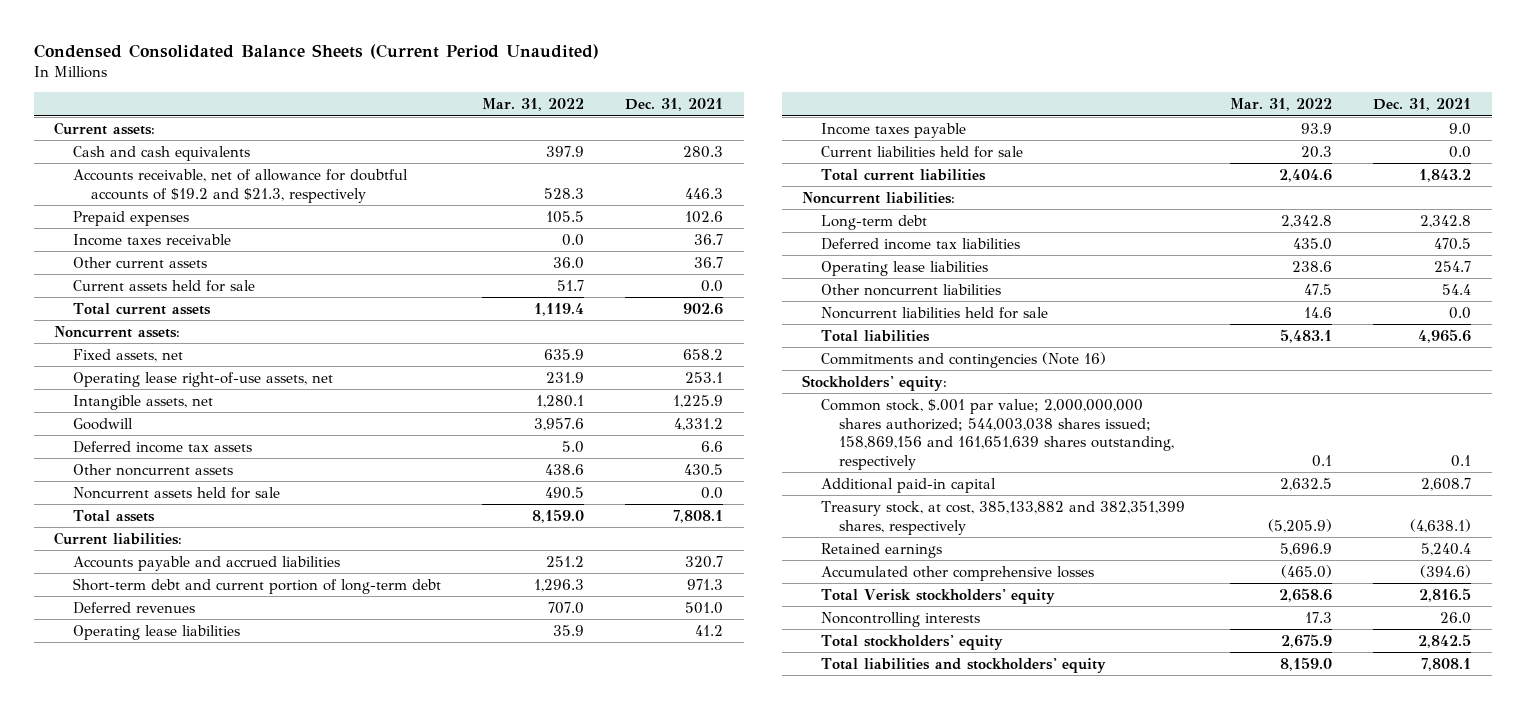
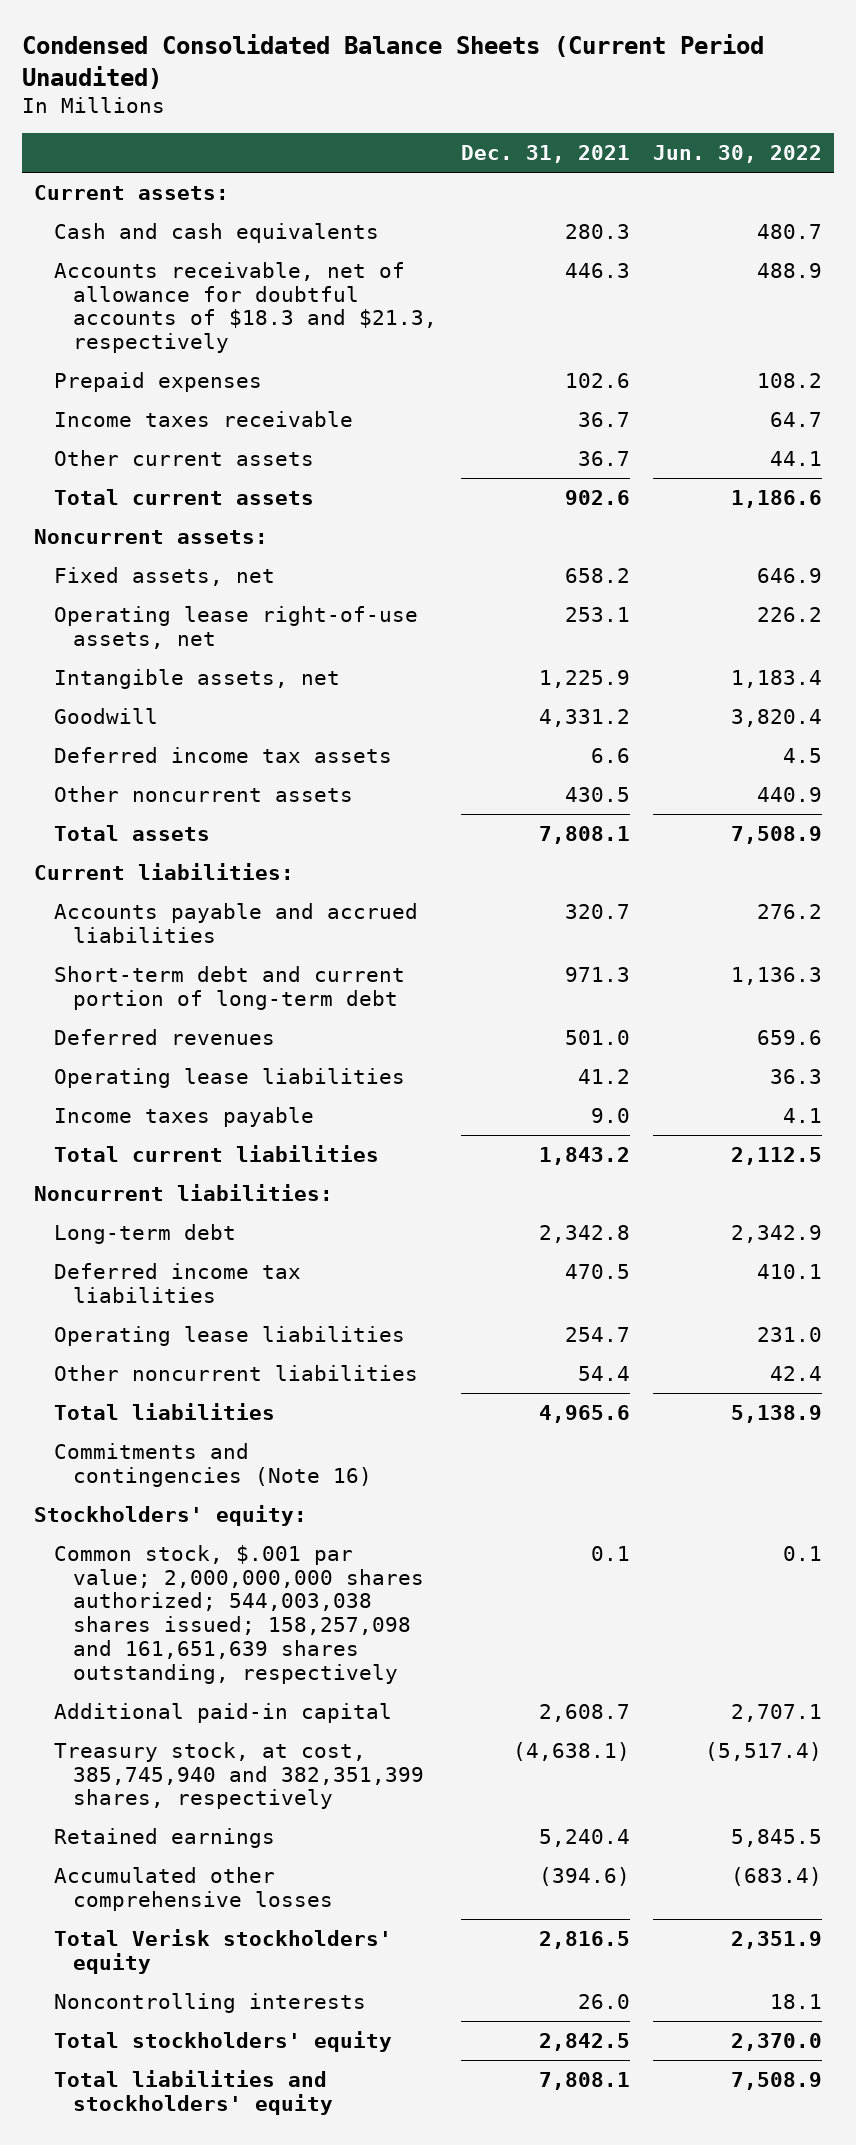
- | Mar. 31, 2022 | Dec. 31, 2021
+ | Dec. 31, 2021 | Jun. 30, 2022
- Accounts receivable, net of allowance for doubtful accounts of $19.2 and $21.3, respectively | 528.3 | 446.3
+ Accounts receivable, net of allowance for doubtful accounts of $18.3 and $21.3, respectively | 446.3 | 488.9
- Current assets held for sale | 51.7 | 0.0
- Noncurrent assets held for sale | 490.5 | 0.0
- Current liabilities held for sale | 20.3 | 0.0
- Noncurrent liabilities held for sale | 14.6 | 0.0
- Common stock, $.001 par value; 2,000,000,000 shares authorized; 544,003,038 shares issued; 158,869,156 and 161,651,639 shares outstanding, respectively | 0.1 | 0.1
+ Common stock, $.001 par value; 2,000,000,000 shares authorized; 544,003,038 shares issued; 158,257,098 and 161,651,639 shares outstanding, respectively | 0.1 | 0.1
- Treasury stock, at cost, 385,133,882 and 382,351,399 shares, respectively | (5,205.9) | (4,638.1)
+ Treasury stock, at cost, 385,745,940 and 382,351,399 shares, respectively | (4,638.1) | (5,517.4)

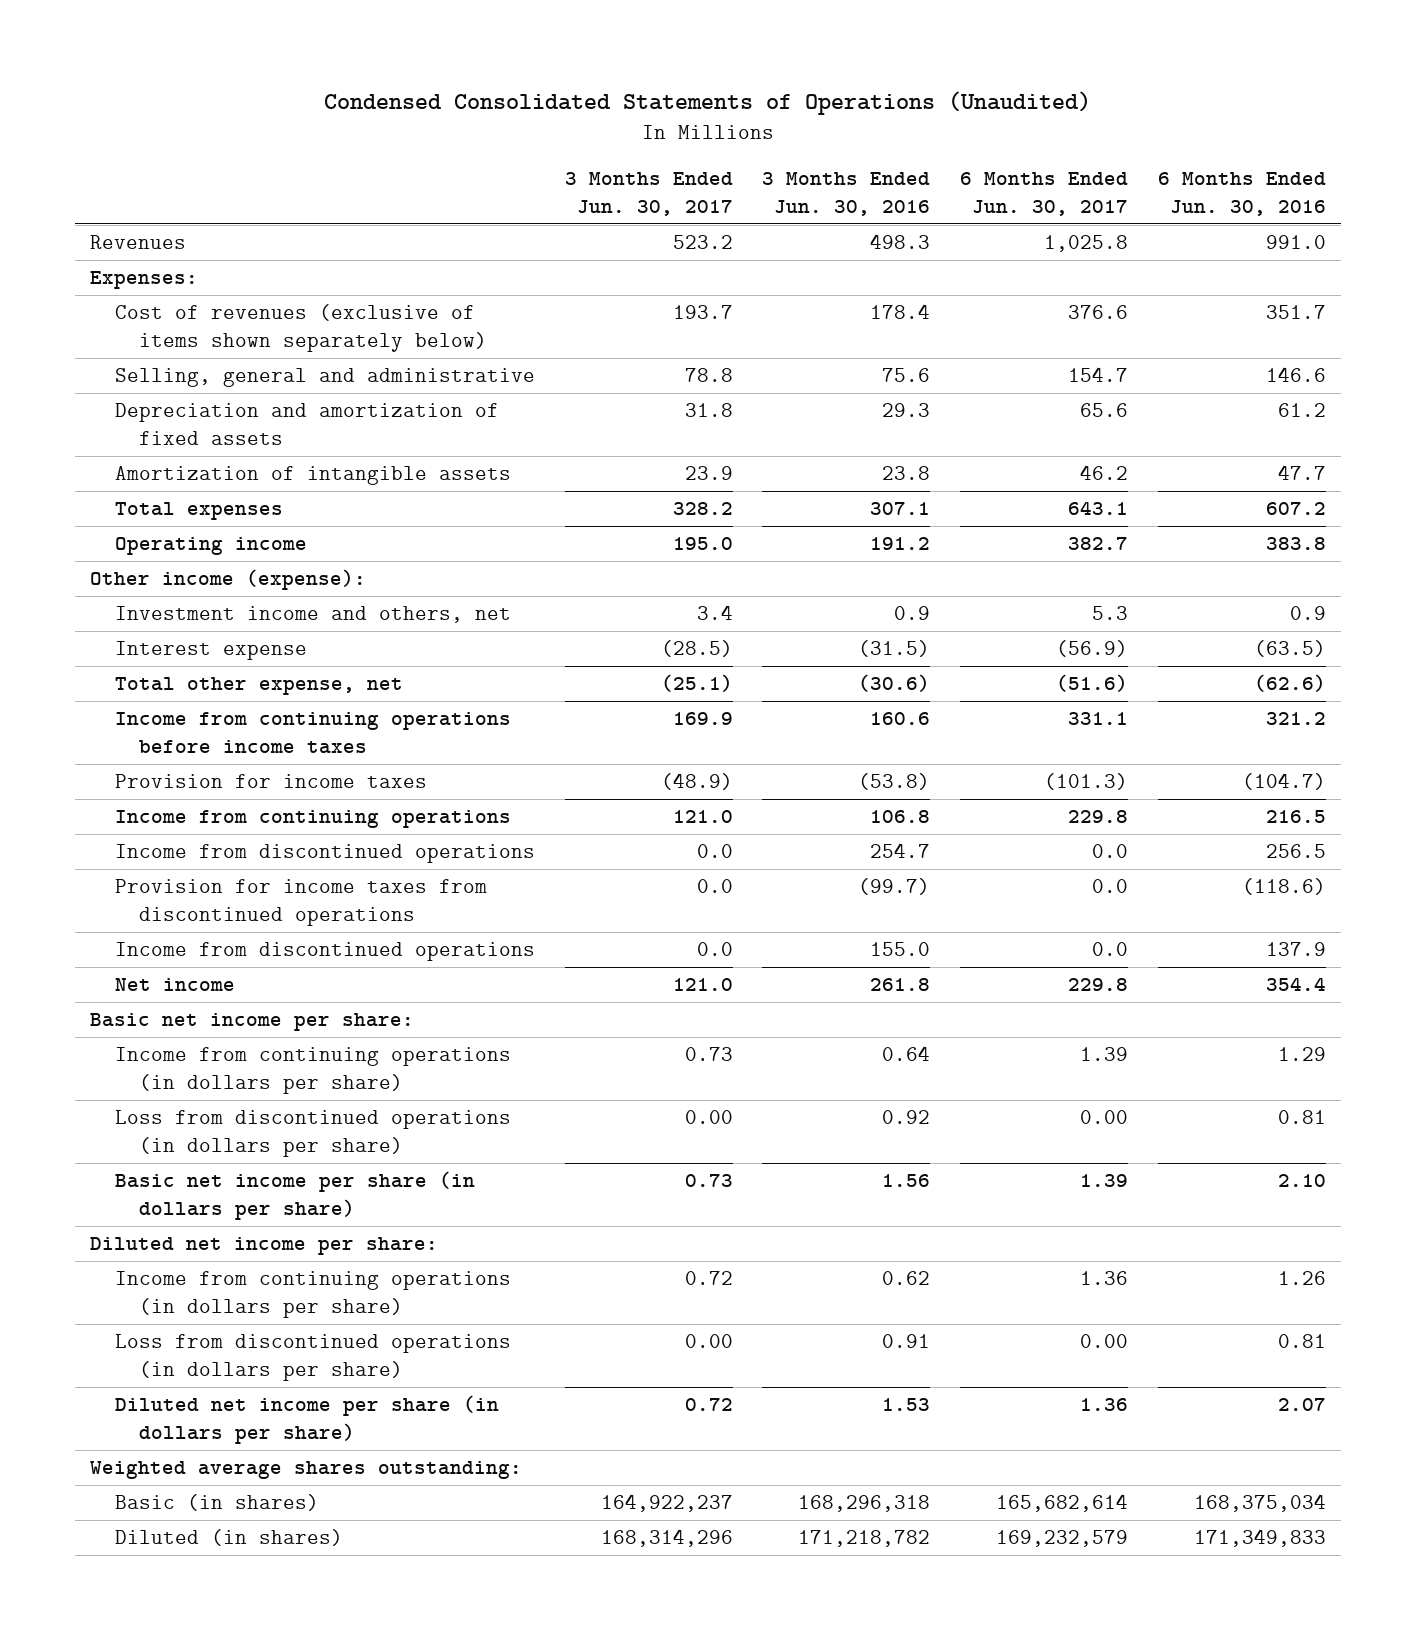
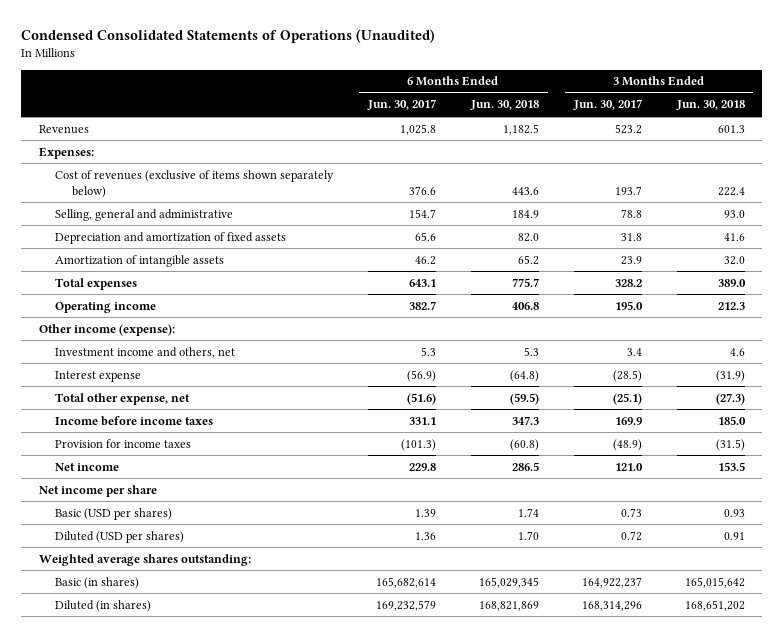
- | 3 Months Ended Jun. 30, 2017 | 3 Months Ended Jun. 30, 2016 | 6 Months Ended Jun. 30, 2017 | 6 Months Ended Jun. 30, 2016
+ | 6 Months Ended Jun. 30, 2017 | 6 Months Ended Jun. 30, 2018 | 3 Months Ended Jun. 30, 2017 | 3 Months Ended Jun. 30, 2018
- Income from continuing operations before income taxes | 169.9 | 160.6 | 331.1 | 321.2
+ Income before income taxes | 331.1 | 347.3 | 169.9 | 185.0
- Income from continuing operations | 121.0 | 106.8 | 229.8 | 216.5
- Income from discontinued operations | 0.0 | 254.7 | 0.0 | 256.5
- Provision for income taxes from discontinued operations | 0.0 | (99.7) | 0.0 | (118.6)
- Income from discontinued operations | 0.0 | 155.0 | 0.0 | 137.9
- Basic net income per share:
- Income from continuing operations (in dollars per share) | 0.73 | 0.64 | 1.39 | 1.29
- Loss from discontinued operations (in dollars per share) | 0.00 | 0.92 | 0.00 | 0.81
- Basic net income per share (in dollars per share) | 0.73 | 1.56 | 1.39 | 2.10
- Diluted net income per share:
- Income from continuing operations (in dollars per share) | 0.72 | 0.62 | 1.36 | 1.26
- Loss from discontinued operations (in dollars per share) | 0.00 | 0.91 | 0.00 | 0.81
- Diluted net income per share (in dollars per share) | 0.72 | 1.53 | 1.36 | 2.07
+ Net income per share
+ Basic (USD per shares) | 1.39 | 1.74 | 0.73 | 0.93
+ Diluted (USD per shares) | 1.36 | 1.70 | 0.72 | 0.91

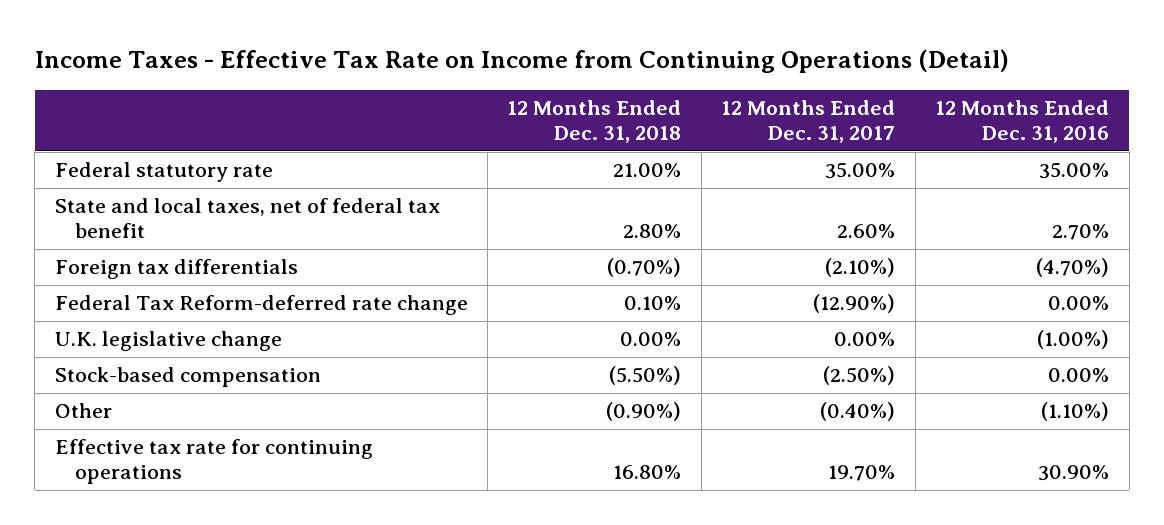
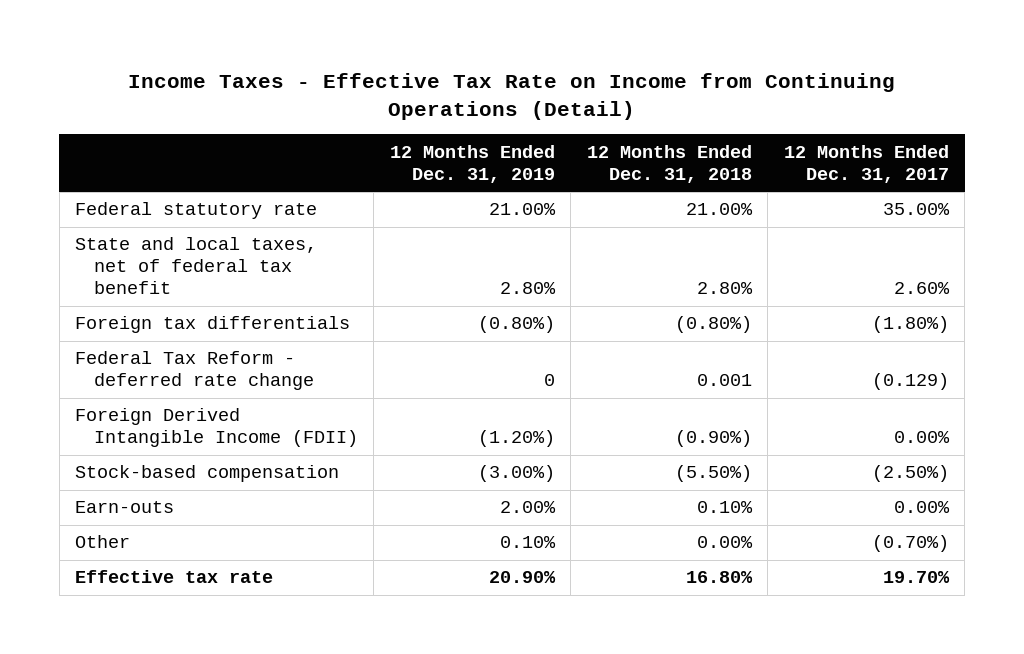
- | 12 Months Ended Dec. 31, 2018 | 12 Months Ended Dec. 31, 2017 | 12 Months Ended Dec. 31, 2016
+ | 12 Months Ended Dec. 31, 2019 | 12 Months Ended Dec. 31, 2018 | 12 Months Ended Dec. 31, 2017
- Foreign tax differentials | (0.70%) | (2.10%) | (4.70%)
- Federal Tax Reform-deferred rate change | 0.10% | (12.90%) | 0.00%
- U.K. legislative change | 0.00% | 0.00% | (1.00%)
+ Foreign tax differentials | (0.80%) | (0.80%) | (1.80%)
+ Federal Tax Reform - deferred rate change | 0 | 0.001 | (0.129)
+ Foreign Derived Intangible Income (FDII) | (1.20%) | (0.90%) | 0.00%
- Other | (0.90%) | (0.40%) | (1.10%)
- Effective tax rate for continuing operations | 16.80% | 19.70% | 30.90%
+ Earn-outs | 2.00% | 0.10% | 0.00%
+ Other | 0.10% | 0.00% | (0.70%)
+ Effective tax rate | 20.90% | 16.80% | 19.70%

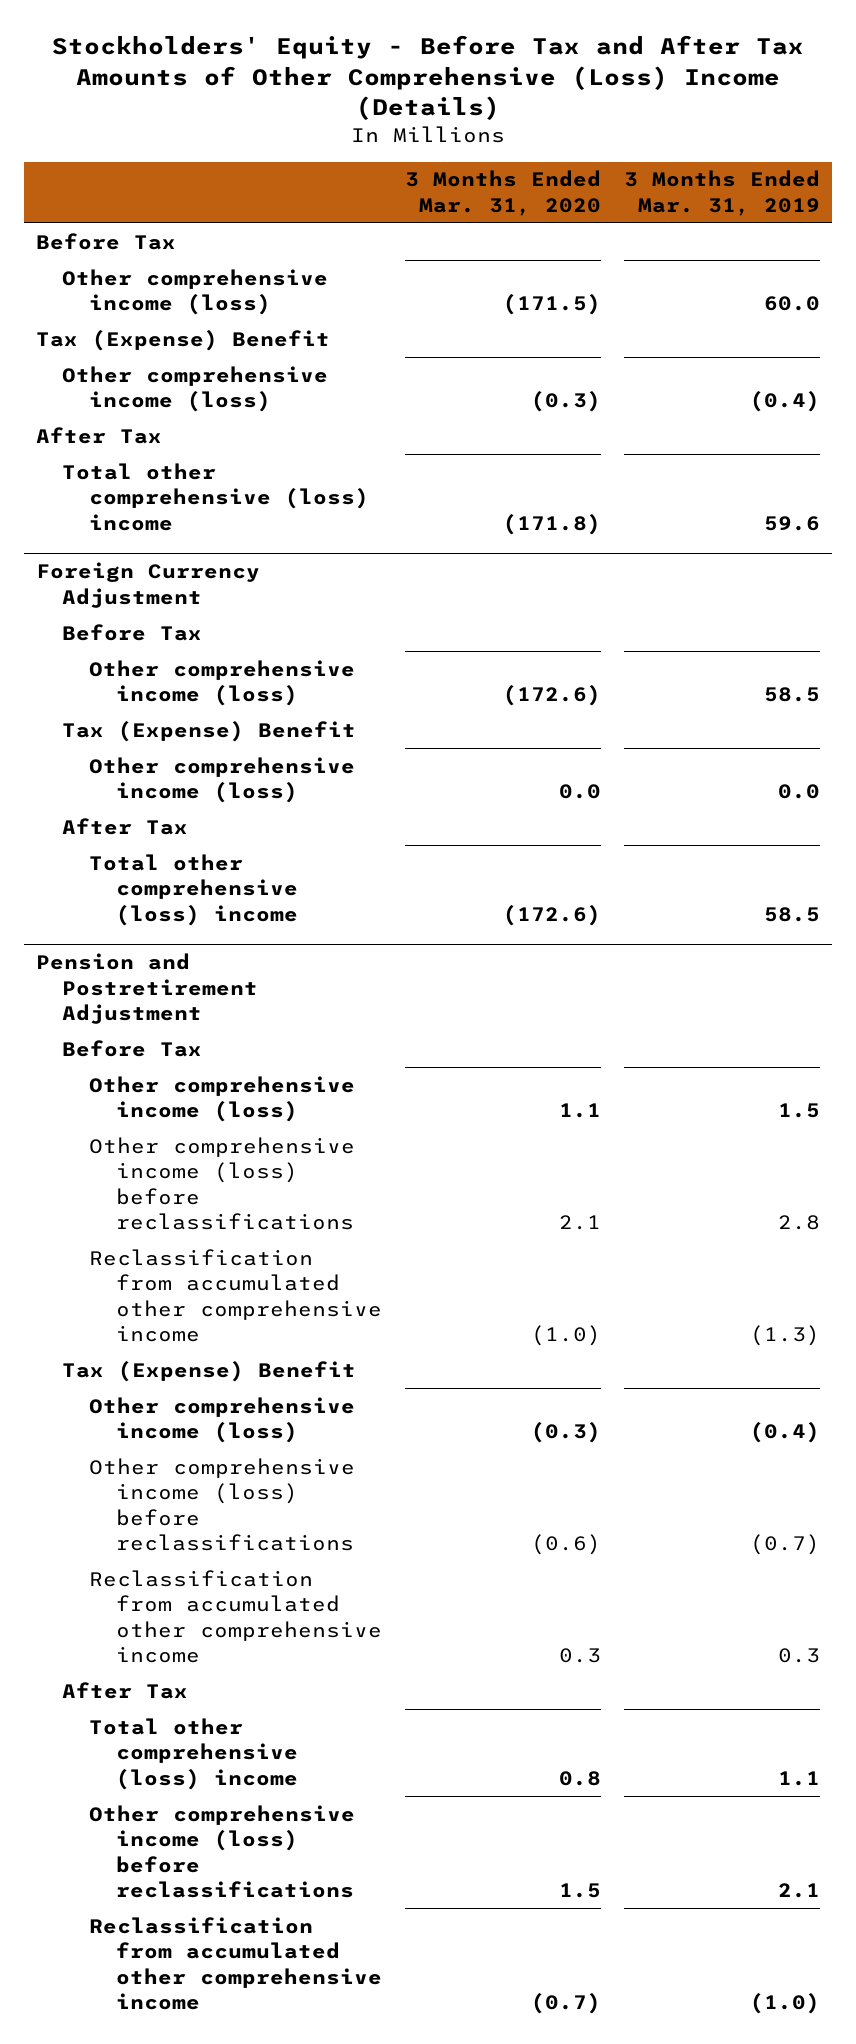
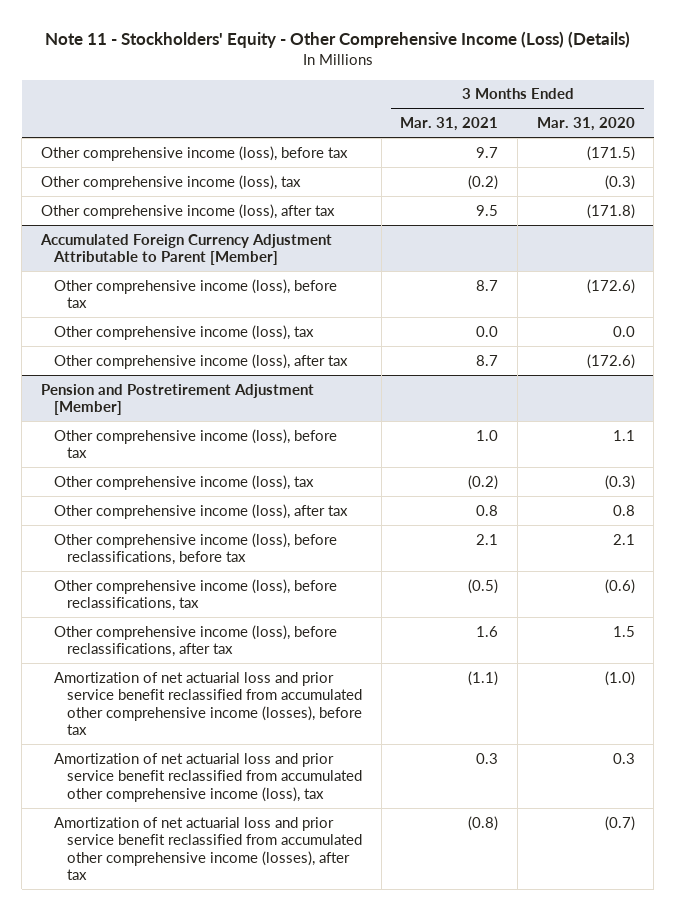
- Stockholders' Equity - Before Tax and After Tax Amounts of Other Comprehensive (Loss) Income (Details)
+ Note 11 - Stockholders' Equity - Other Comprehensive Income (Loss) (Details)
- | 3 Months Ended Mar. 31, 2020 | 3 Months Ended Mar. 31, 2019
+ | 3 Months Ended Mar. 31, 2021 | 3 Months Ended Mar. 31, 2020
- Before Tax
- Other comprehensive income (loss) | (171.5) | 60.0
- Tax (Expense) Benefit
- Other comprehensive income (loss) | (0.3) | (0.4)
- After Tax
- Total other comprehensive (loss) income | (171.8) | 59.6
- Foreign Currency Adjustment
- Before Tax
- Other comprehensive income (loss) | (172.6) | 58.5
- Tax (Expense) Benefit
- Other comprehensive income (loss) | 0.0 | 0.0
- After Tax
- Total other comprehensive (loss) income | (172.6) | 58.5
- Pension and Postretirement Adjustment
- Before Tax
- Other comprehensive income (loss) | 1.1 | 1.5
- Other comprehensive income (loss) before reclassifications | 2.1 | 2.8
- Reclassification from accumulated other comprehensive income | (1.0) | (1.3)
- Tax (Expense) Benefit
- Other comprehensive income (loss) | (0.3) | (0.4)
- Other comprehensive income (loss) before reclassifications | (0.6) | (0.7)
- Reclassification from accumulated other comprehensive income | 0.3 | 0.3
- After Tax
- Total other comprehensive (loss) income | 0.8 | 1.1
- Other comprehensive income (loss) before reclassifications | 1.5 | 2.1
- Reclassification from accumulated other comprehensive income | (0.7) | (1.0)
+ Other comprehensive income (loss), before tax | 9.7 | (171.5)
+ Other comprehensive income (loss), tax | (0.2) | (0.3)
+ Other comprehensive income (loss), after tax | 9.5 | (171.8)
+ Accumulated Foreign Currency Adjustment Attributable to Parent [Member]
+ Other comprehensive income (loss), before tax | 8.7 | (172.6)
+ Other comprehensive income (loss), tax | 0.0 | 0.0
+ Other comprehensive income (loss), after tax | 8.7 | (172.6)
+ Pension and Postretirement Adjustment [Member]
+ Other comprehensive income (loss), before tax | 1.0 | 1.1
+ Other comprehensive income (loss), tax | (0.2) | (0.3)
+ Other comprehensive income (loss), after tax | 0.8 | 0.8
+ Other comprehensive income (loss), before reclassifications, before tax | 2.1 | 2.1
+ Other comprehensive income (loss), before reclassifications, tax | (0.5) | (0.6)
+ Other comprehensive income (loss), before reclassifications, after tax | 1.6 | 1.5
+ Amortization of net actuarial loss and prior service benefit reclassified from accumulated other comprehensive income (losses), before tax | (1.1) | (1.0)
+ Amortization of net actuarial loss and prior service benefit reclassified from accumulated other comprehensive income (loss), tax | 0.3 | 0.3
+ Amortization of net actuarial loss and prior service benefit reclassified from accumulated other comprehensive income (losses), after tax | (0.8) | (0.7)

